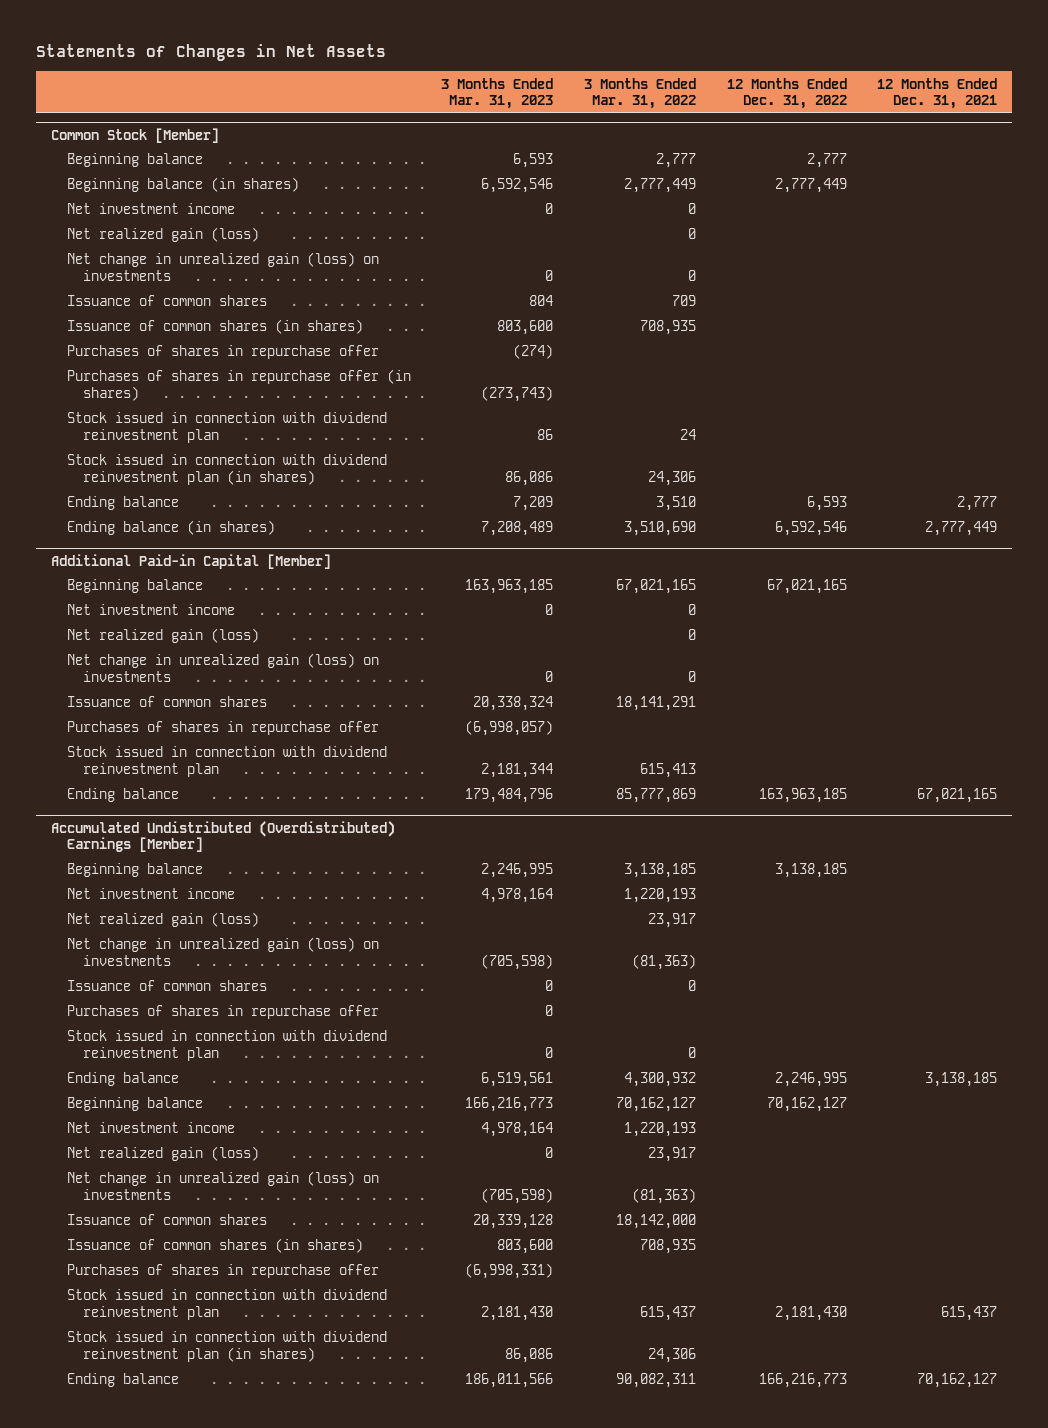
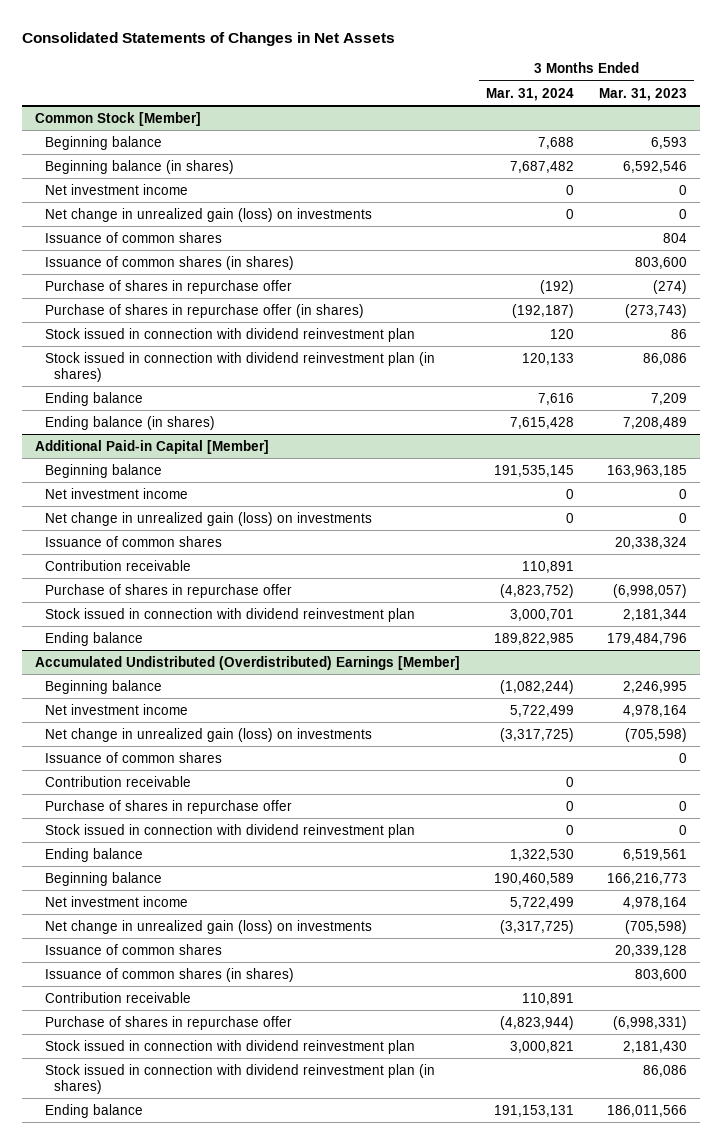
- Statements of Changes in Net Assets
+ Consolidated Statements of Changes in Net Assets
- | 3 Months Ended Mar. 31, 2023 | 3 Months Ended Mar. 31, 2022 | 12 Months Ended Dec. 31, 2022 | 12 Months Ended Dec. 31, 2021
+ | 3 Months Ended Mar. 31, 2024 | 3 Months Ended Mar. 31, 2023
@ Common Stock [Member]
- Net realized gain (loss) | | 0 | |
- Purchases of shares in repurchase offer | (274) | | |
- Purchases of shares in repurchase offer (in shares) | (273,743) | | |
+ Purchase of shares in repurchase offer | (192) | (274)
+ Purchase of shares in repurchase offer (in shares) | (192,187) | (273,743)
@ Additional Paid-in Capital [Member]
- Net realized gain (loss) | | 0 | |
- Purchases of shares in repurchase offer | (6,998,057) | | |
+ Contribution receivable | 110,891 |
+ Purchase of shares in repurchase offer | (4,823,752) | (6,998,057)
@ Accumulated Undistributed (Overdistributed) Earnings [Member]
- Net realized gain (loss) | | 23,917 | |
- Purchases of shares in repurchase offer | 0 | | |
+ Contribution receivable | 0 |
+ Purchase of shares in repurchase offer | 0 | 0
- Net realized gain (loss) | 0 | 23,917 | |
- Purchases of shares in repurchase offer | (6,998,331) | | |
+ Contribution receivable | 110,891 |
+ Purchase of shares in repurchase offer | (4,823,944) | (6,998,331)

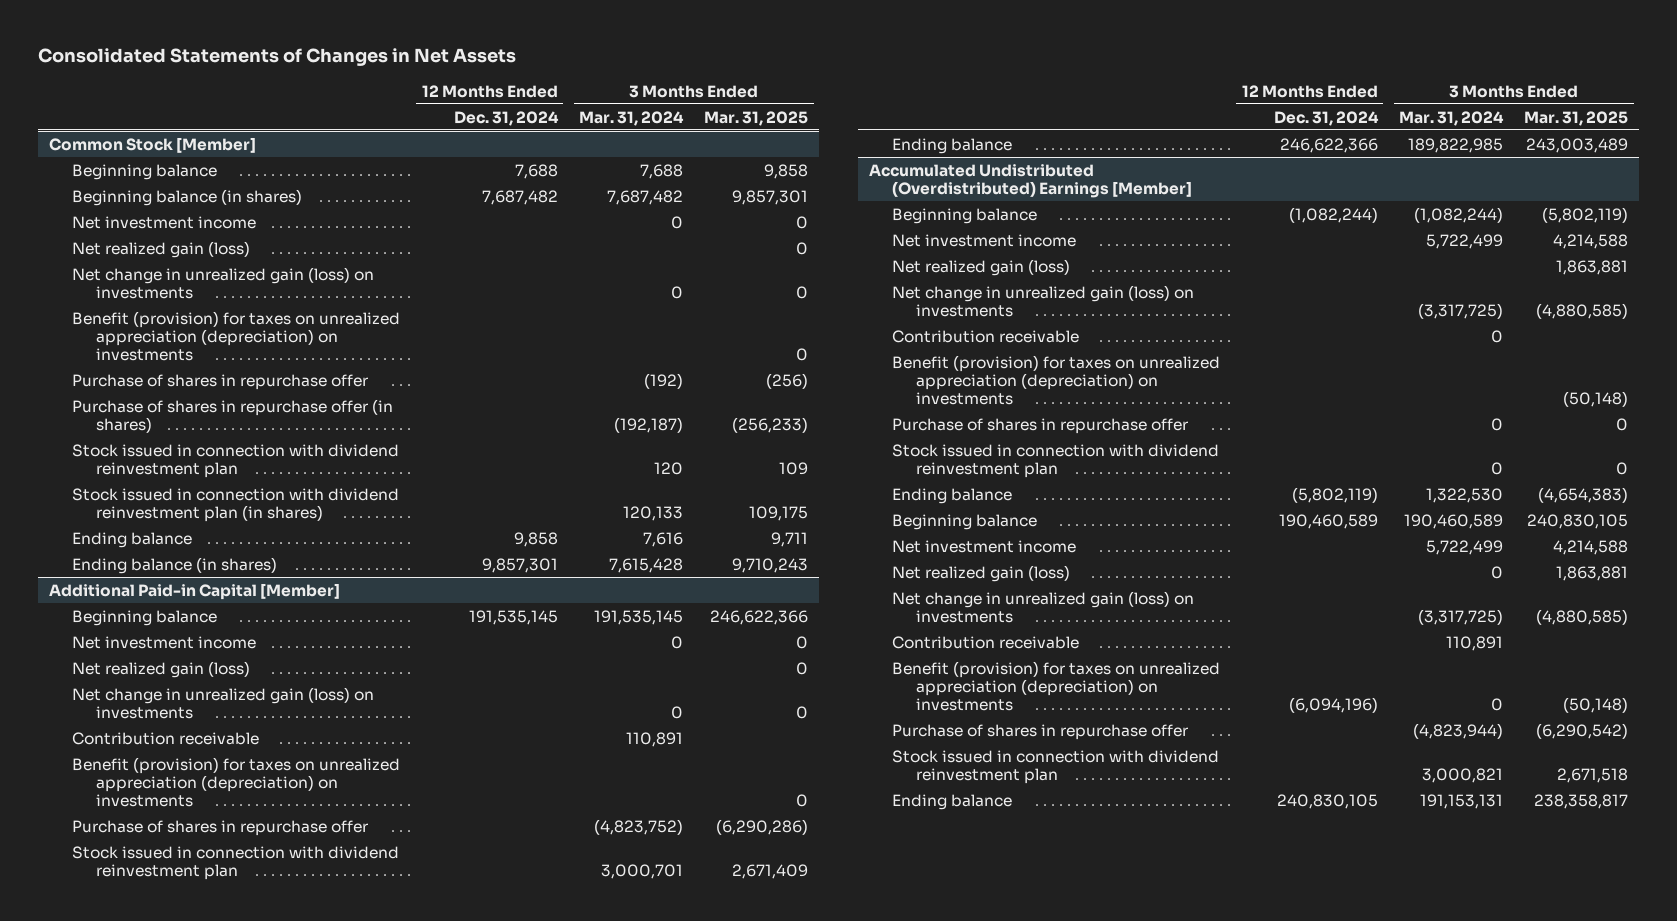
- | 3 Months Ended Mar. 31, 2024 | 3 Months Ended Mar. 31, 2023
+ | 12 Months Ended Dec. 31, 2024 | 3 Months Ended Mar. 31, 2024 | 3 Months Ended Mar. 31, 2025
@ Common Stock [Member]
+ Net realized gain (loss) | | | 0
- Issuance of common shares | | 804
- Issuance of common shares (in shares) | | 803,600
+ Benefit (provision) for taxes on unrealized appreciation (depreciation) on investments | | | 0
@ Additional Paid-in Capital [Member]
+ Net realized gain (loss) | | | 0
- Issuance of common shares | | 20,338,324
+ Benefit (provision) for taxes on unrealized appreciation (depreciation) on investments | | | 0
@ Accumulated Undistributed (Overdistributed) Earnings [Member]
+ Net realized gain (loss) | | | 1,863,881
- Issuance of common shares | | 0
+ Benefit (provision) for taxes on unrealized appreciation (depreciation) on investments | | | (50,148)
+ Net realized gain (loss) | | 0 | 1,863,881
- Issuance of common shares | | 20,339,128
- Issuance of common shares (in shares) | | 803,600
+ Benefit (provision) for taxes on unrealized appreciation (depreciation) on investments | (6,094,196) | 0 | (50,148)
- Stock issued in connection with dividend reinvestment plan (in shares) | | 86,086

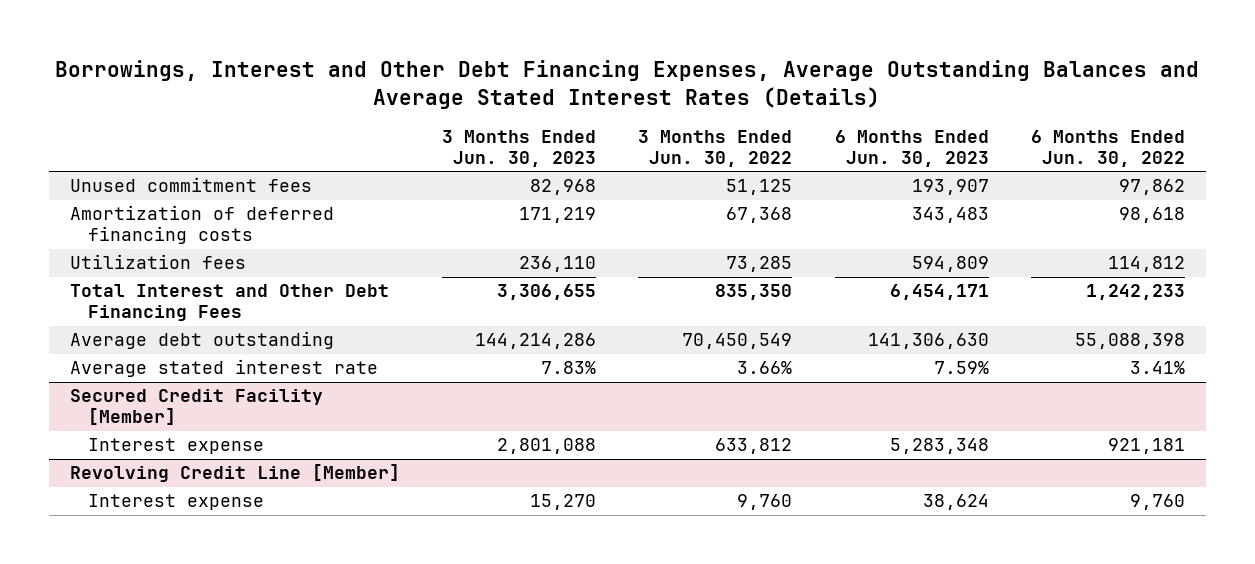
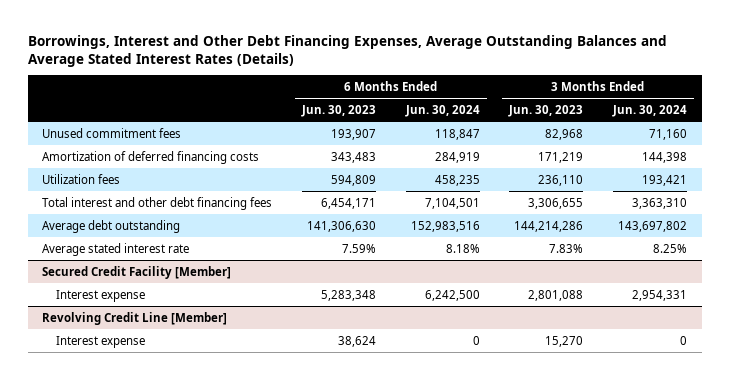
- | 3 Months Ended Jun. 30, 2023 | 3 Months Ended Jun. 30, 2022 | 6 Months Ended Jun. 30, 2023 | 6 Months Ended Jun. 30, 2022
+ | 6 Months Ended Jun. 30, 2023 | 6 Months Ended Jun. 30, 2024 | 3 Months Ended Jun. 30, 2023 | 3 Months Ended Jun. 30, 2024
- Total Interest and Other Debt Financing Fees | 3,306,655 | 835,350 | 6,454,171 | 1,242,233
+ Total interest and other debt financing fees | 6,454,171 | 7,104,501 | 3,306,655 | 3,363,310

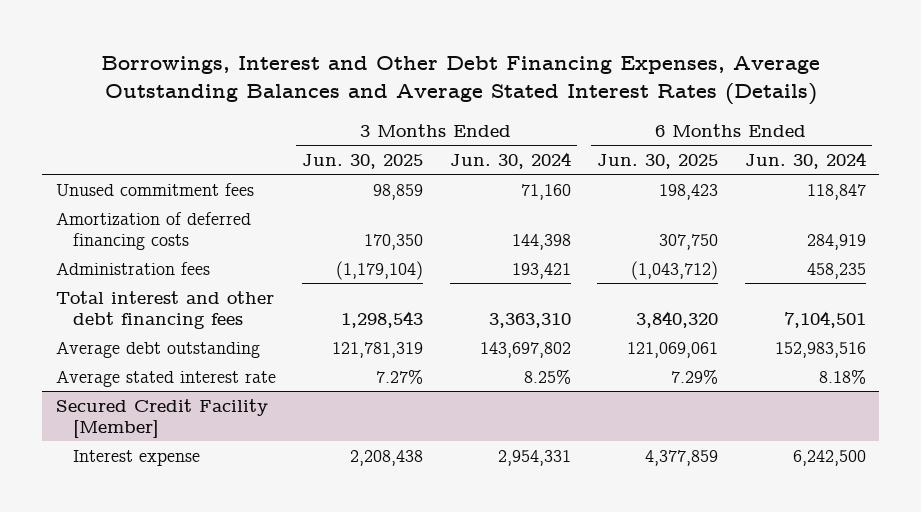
- | 6 Months Ended Jun. 30, 2023 | 6 Months Ended Jun. 30, 2024 | 3 Months Ended Jun. 30, 2023 | 3 Months Ended Jun. 30, 2024
+ | 3 Months Ended Jun. 30, 2025 | 3 Months Ended Jun. 30, 2024 | 6 Months Ended Jun. 30, 2025 | 6 Months Ended Jun. 30, 2024
- Utilization fees | 594,809 | 458,235 | 236,110 | 193,421
+ Administration fees | (1,179,104) | 193,421 | (1,043,712) | 458,235
- Revolving Credit Line [Member]
- Interest expense | 38,624 | 0 | 15,270 | 0

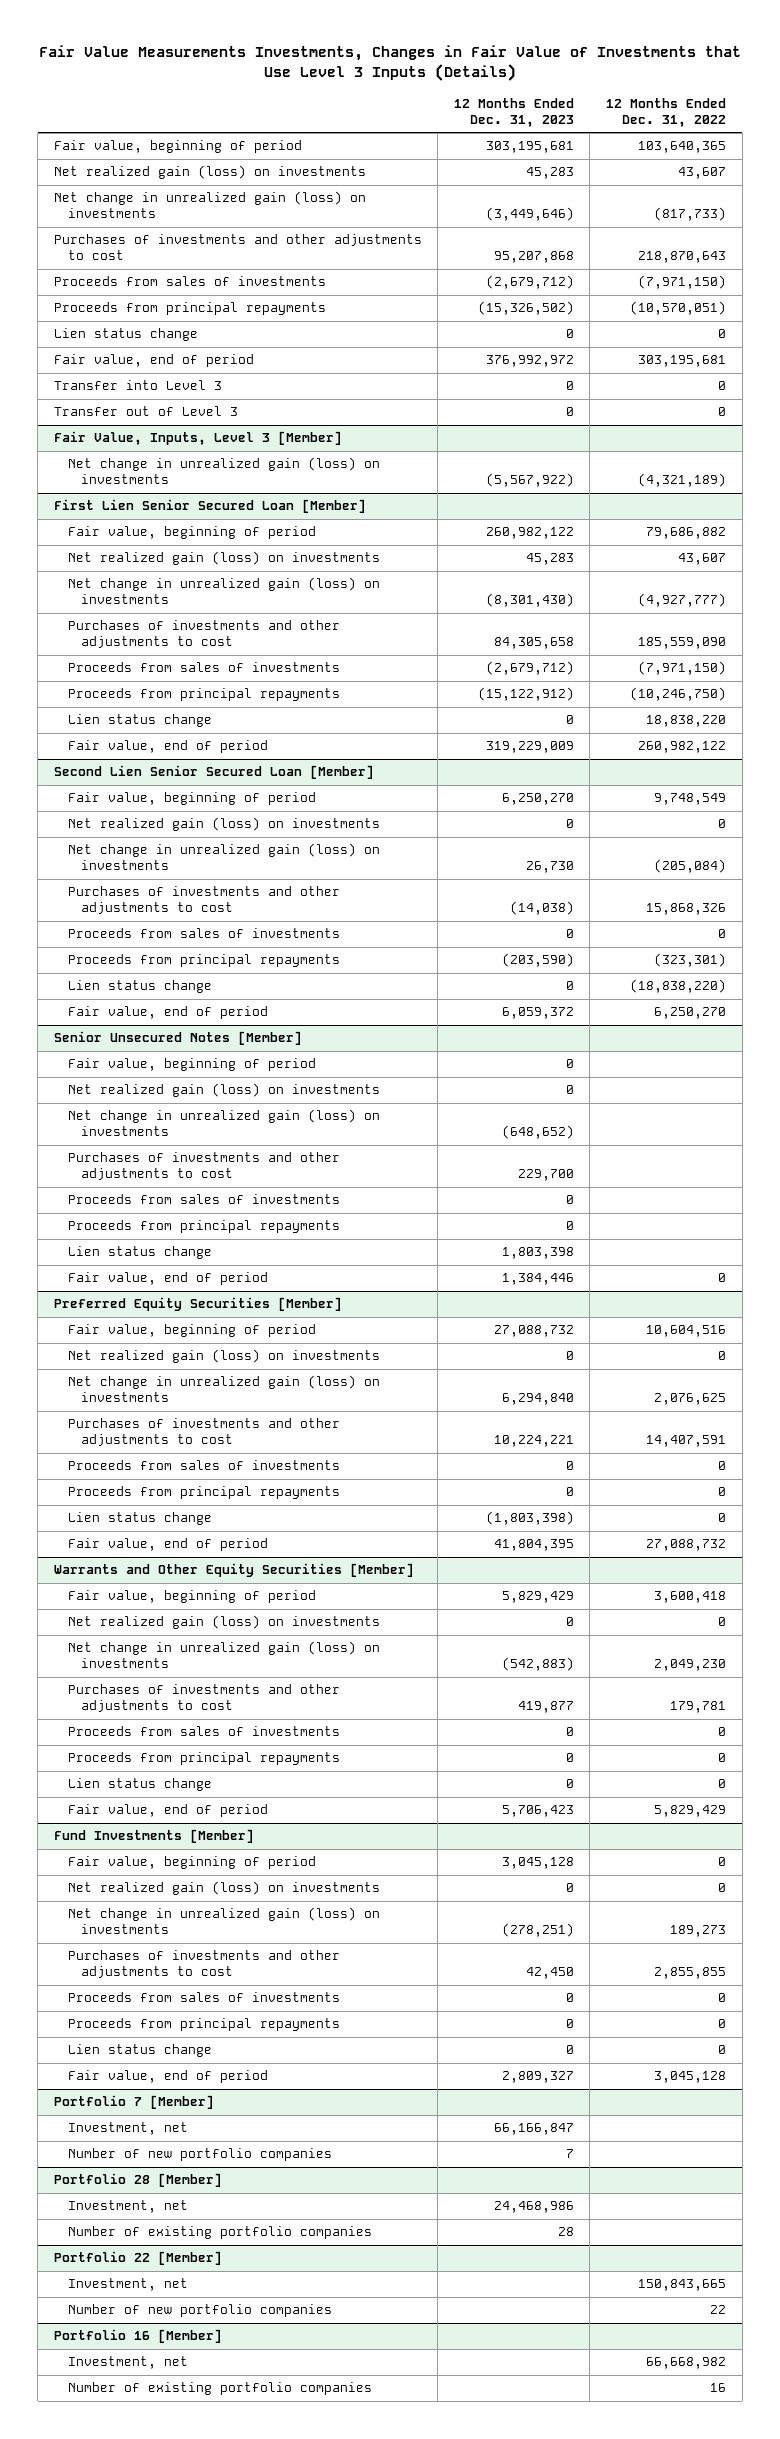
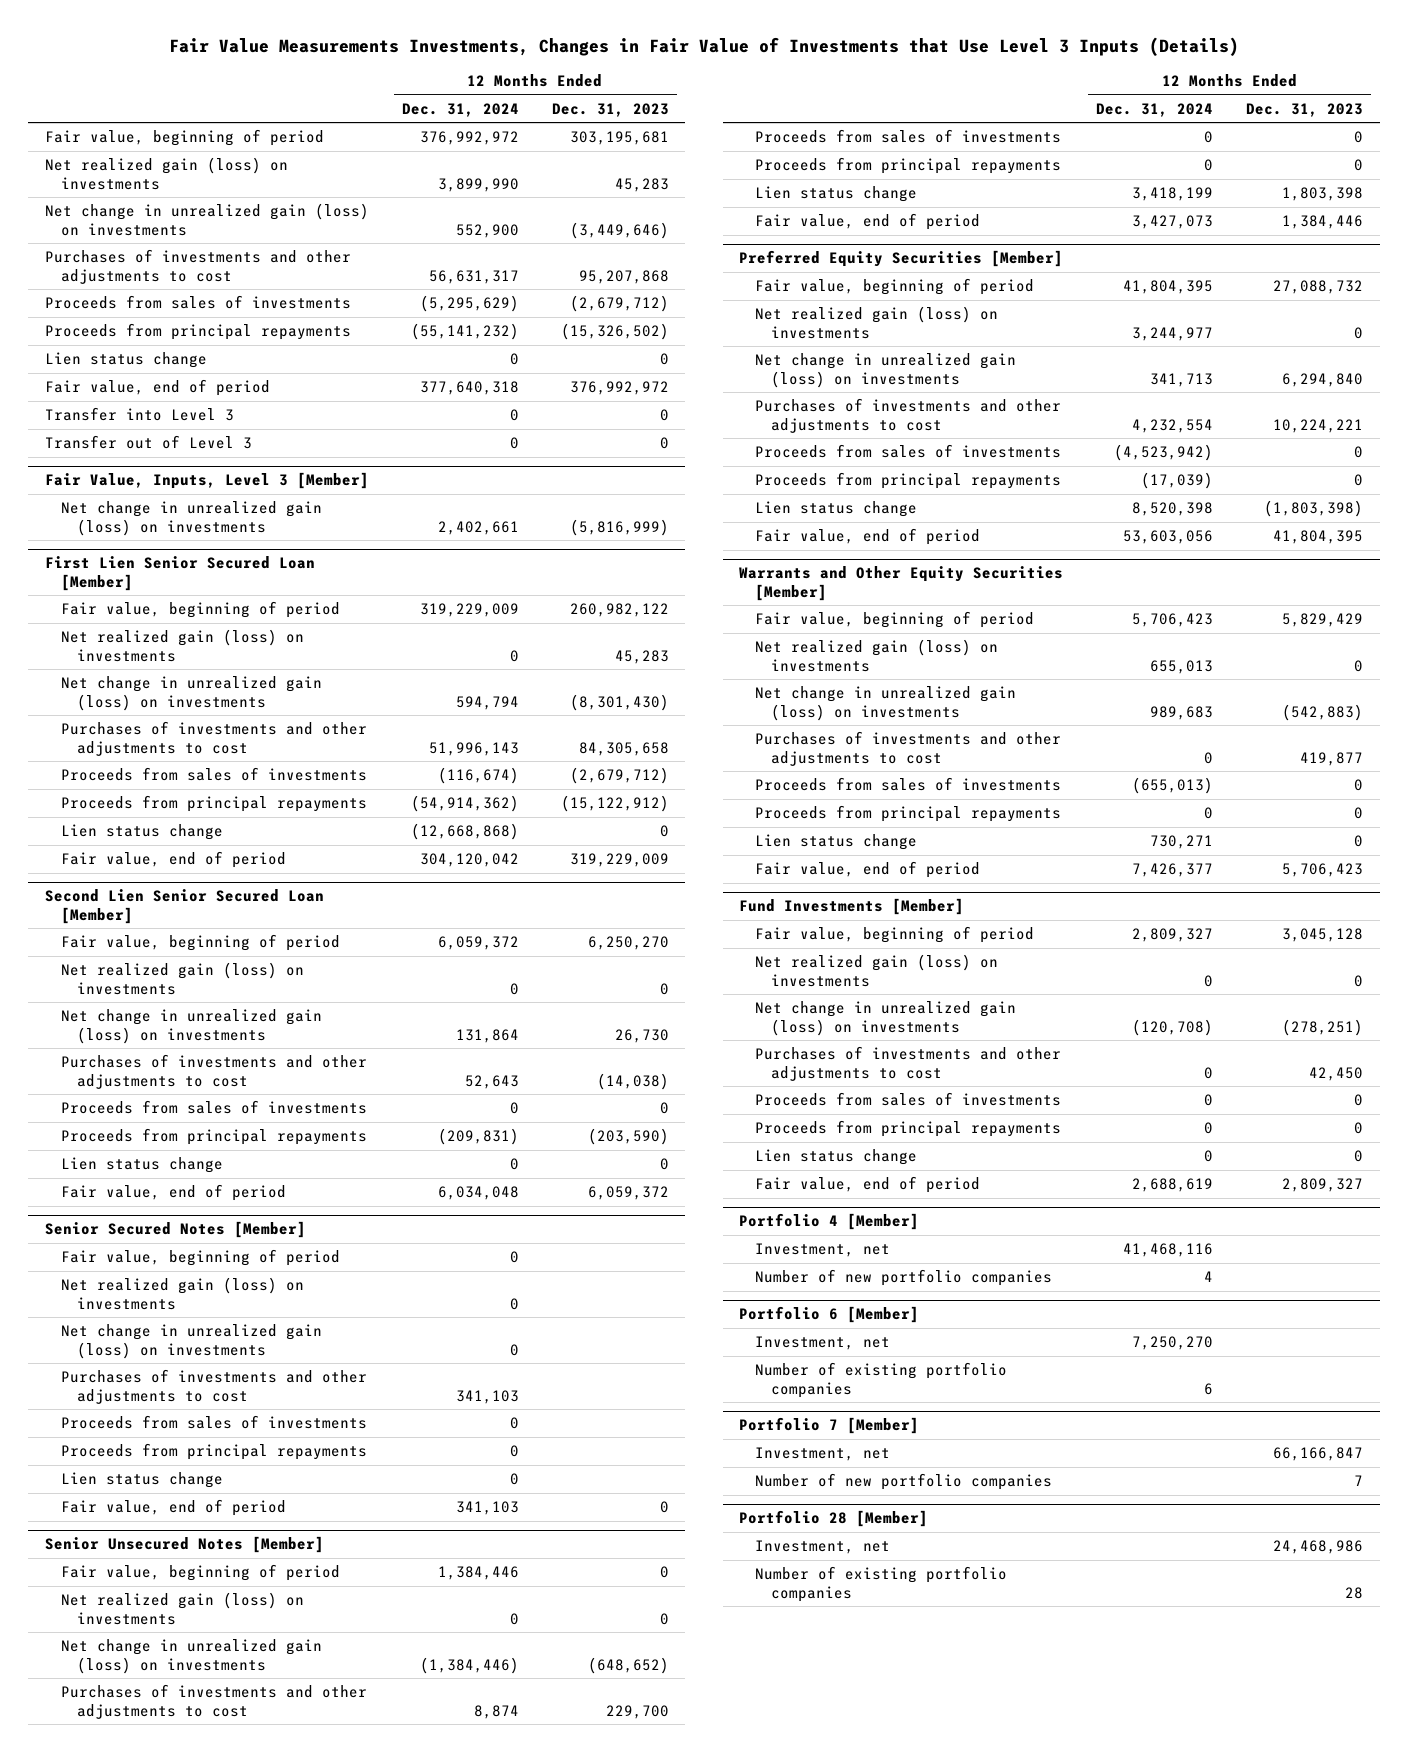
- | 12 Months Ended Dec. 31, 2023 | 12 Months Ended Dec. 31, 2022
+ | 12 Months Ended Dec. 31, 2024 | 12 Months Ended Dec. 31, 2023
@ Fair Value, Inputs, Level 3 [Member]
- Net change in unrealized gain (loss) on investments | (5,567,922) | (4,321,189)
+ Net change in unrealized gain (loss) on investments | 2,402,661 | (5,816,999)
+ Senior Secured Notes [Member]
+ Fair value, beginning of period | 0 |
+ Net realized gain (loss) on investments | 0 |
+ Net change in unrealized gain (loss) on investments | 0 |
+ Purchases of investments and other adjustments to cost | 341,103 |
+ Proceeds from sales of investments | 0 |
+ Proceeds from principal repayments | 0 |
+ Lien status change | 0 |
+ Fair value, end of period | 341,103 | 0
+ Portfolio 4 [Member]
+ Investment, net | 41,468,116 |
+ Number of new portfolio companies | 4 |
+ Portfolio 6 [Member]
+ Investment, net | 7,250,270 |
+ Number of existing portfolio companies | 6 |
- Portfolio 22 [Member]
- Investment, net | | 150,843,665
- Number of new portfolio companies | | 22
- Portfolio 16 [Member]
- Investment, net | | 66,668,982
- Number of existing portfolio companies | | 16

